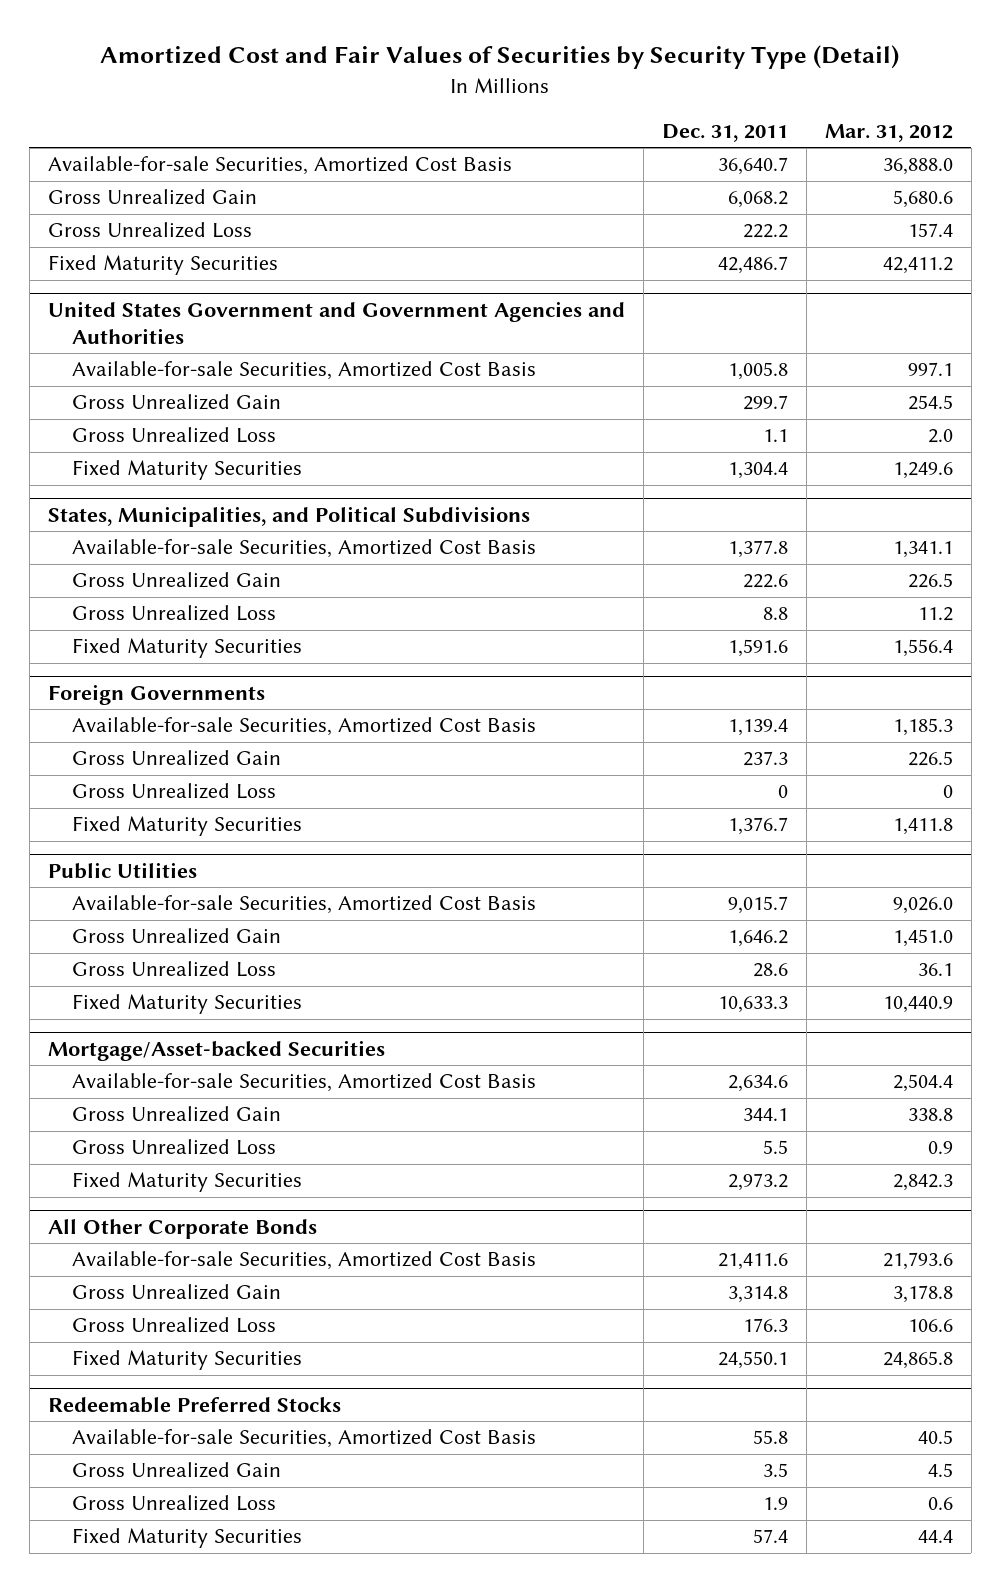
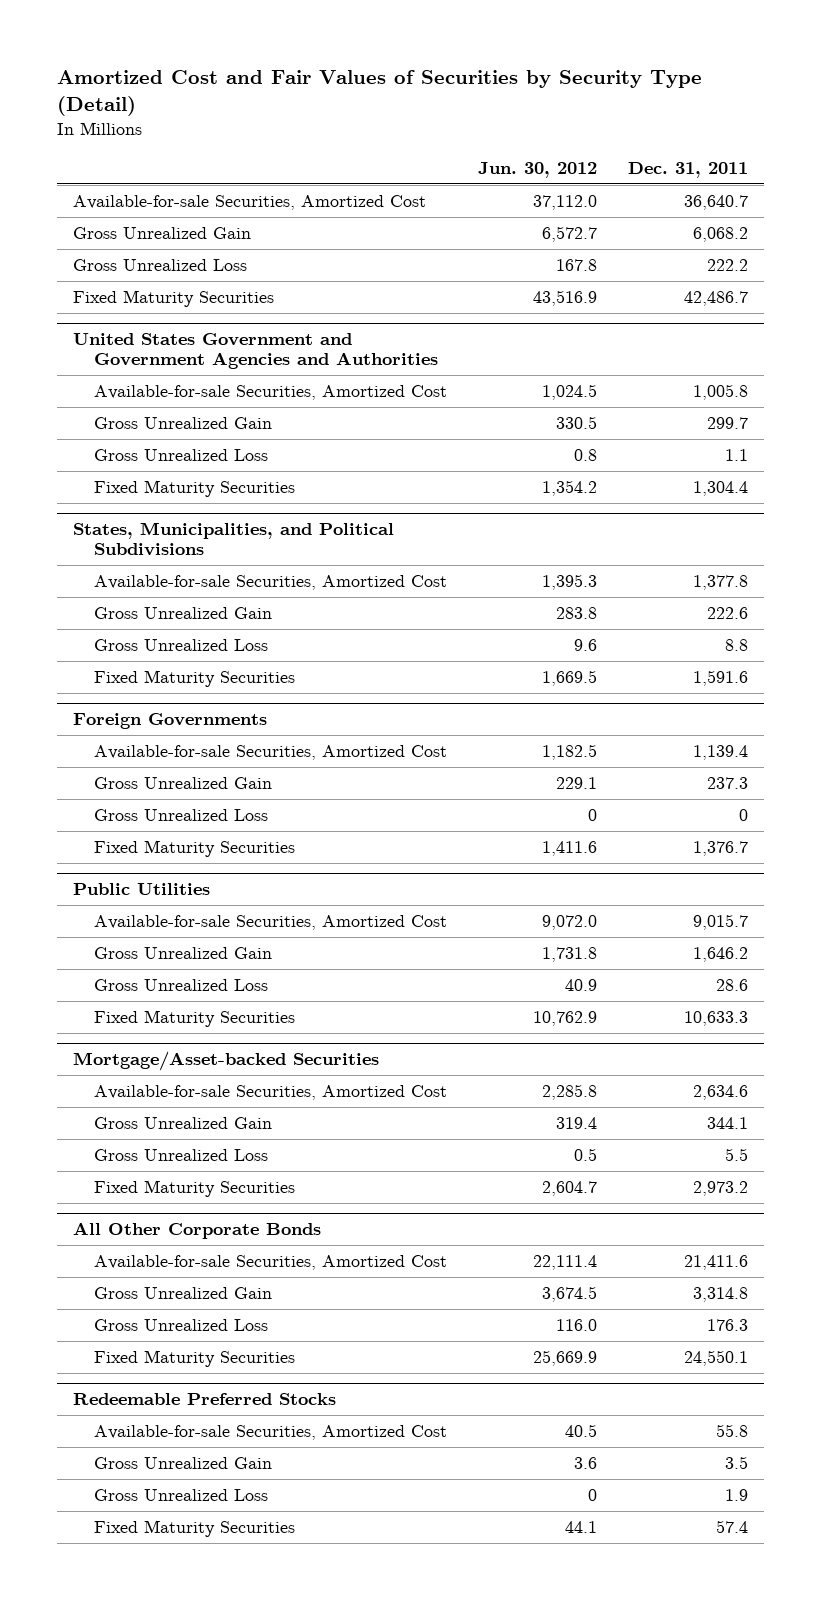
- | Dec. 31, 2011 | Mar. 31, 2012
+ | Jun. 30, 2012 | Dec. 31, 2011
- Available-for-sale Securities, Amortized Cost Basis | 36,640.7 | 36,888.0
+ Available-for-sale Securities, Amortized Cost | 37,112.0 | 36,640.7
@ United States Government and Government Agencies and Authorities
- Available-for-sale Securities, Amortized Cost Basis | 1,005.8 | 997.1
+ Available-for-sale Securities, Amortized Cost | 1,024.5 | 1,005.8
@ States, Municipalities, and Political Subdivisions
- Available-for-sale Securities, Amortized Cost Basis | 1,377.8 | 1,341.1
+ Available-for-sale Securities, Amortized Cost | 1,395.3 | 1,377.8
@ Foreign Governments
- Available-for-sale Securities, Amortized Cost Basis | 1,139.4 | 1,185.3
+ Available-for-sale Securities, Amortized Cost | 1,182.5 | 1,139.4
@ Public Utilities
- Available-for-sale Securities, Amortized Cost Basis | 9,015.7 | 9,026.0
+ Available-for-sale Securities, Amortized Cost | 9,072.0 | 9,015.7
@ Mortgage/Asset-backed Securities
- Available-for-sale Securities, Amortized Cost Basis | 2,634.6 | 2,504.4
+ Available-for-sale Securities, Amortized Cost | 2,285.8 | 2,634.6
@ All Other Corporate Bonds
- Available-for-sale Securities, Amortized Cost Basis | 21,411.6 | 21,793.6
+ Available-for-sale Securities, Amortized Cost | 22,111.4 | 21,411.6
@ Redeemable Preferred Stocks
- Available-for-sale Securities, Amortized Cost Basis | 55.8 | 40.5
+ Available-for-sale Securities, Amortized Cost | 40.5 | 55.8

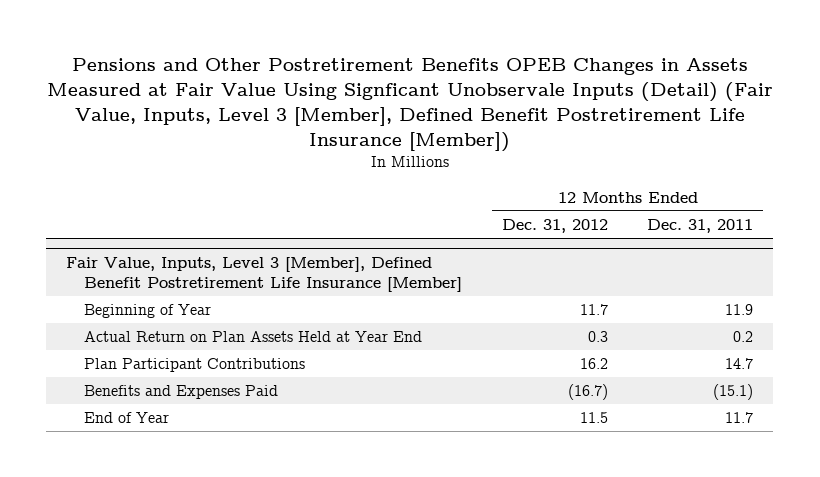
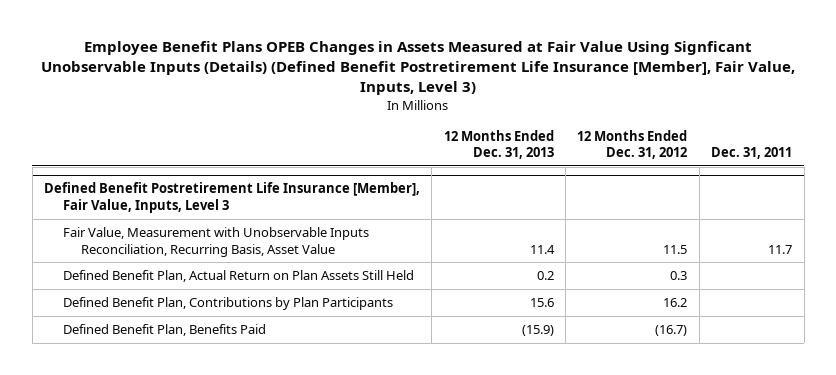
- Pensions and Other Postretirement Benefits OPEB Changes in Assets Measured at Fair Value Using Signficant Unobservale Inputs (Detail) (Fair Value, Inputs, Level 3 [Member], Defined Benefit Postretirement Life Insurance [Member])
+ Employee Benefit Plans OPEB Changes in Assets Measured at Fair Value Using Signficant Unobservable Inputs (Details) (Defined Benefit Postretirement Life Insurance [Member], Fair Value, Inputs, Level 3)
- | 12 Months Ended Dec. 31, 2012 | 12 Months Ended Dec. 31, 2011
+ | 12 Months Ended Dec. 31, 2013 | 12 Months Ended Dec. 31, 2012 | Dec. 31, 2011
- Fair Value, Inputs, Level 3 [Member], Defined Benefit Postretirement Life Insurance [Member]
- Beginning of Year | 11.7 | 11.9
- Actual Return on Plan Assets Held at Year End | 0.3 | 0.2
- Plan Participant Contributions | 16.2 | 14.7
- Benefits and Expenses Paid | (16.7) | (15.1)
- End of Year | 11.5 | 11.7
+ Defined Benefit Postretirement Life Insurance [Member], Fair Value, Inputs, Level 3
+ Fair Value, Measurement with Unobservable Inputs Reconciliation, Recurring Basis, Asset Value | 11.4 | 11.5 | 11.7
+ Defined Benefit Plan, Actual Return on Plan Assets Still Held | 0.2 | 0.3 |
+ Defined Benefit Plan, Contributions by Plan Participants | 15.6 | 16.2 |
+ Defined Benefit Plan, Benefits Paid | (15.9) | (16.7) |

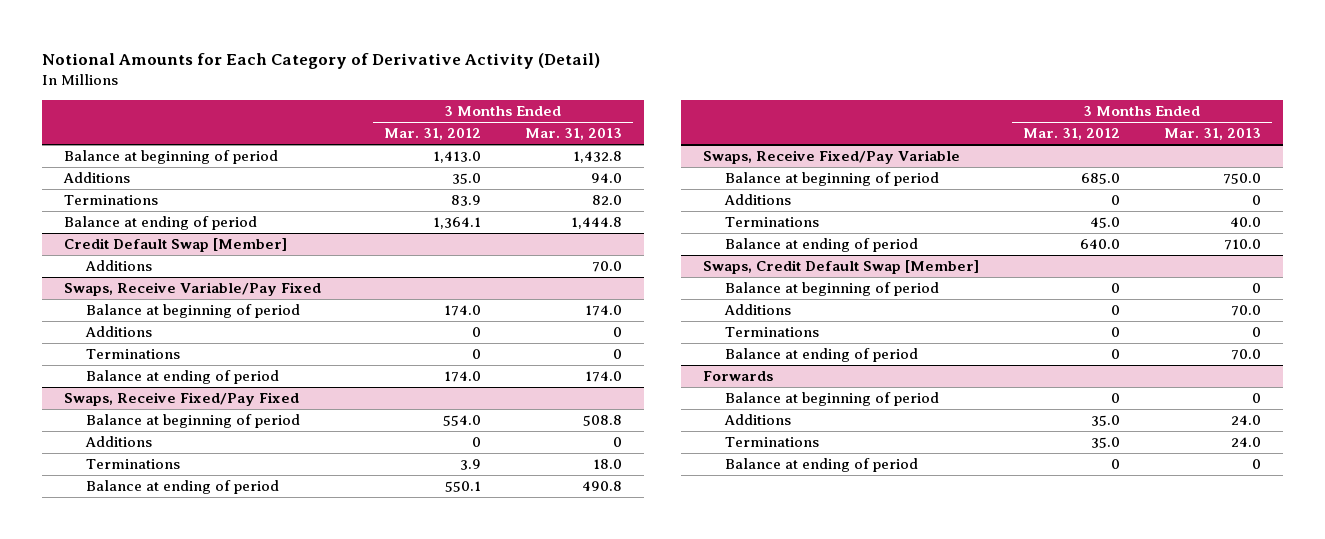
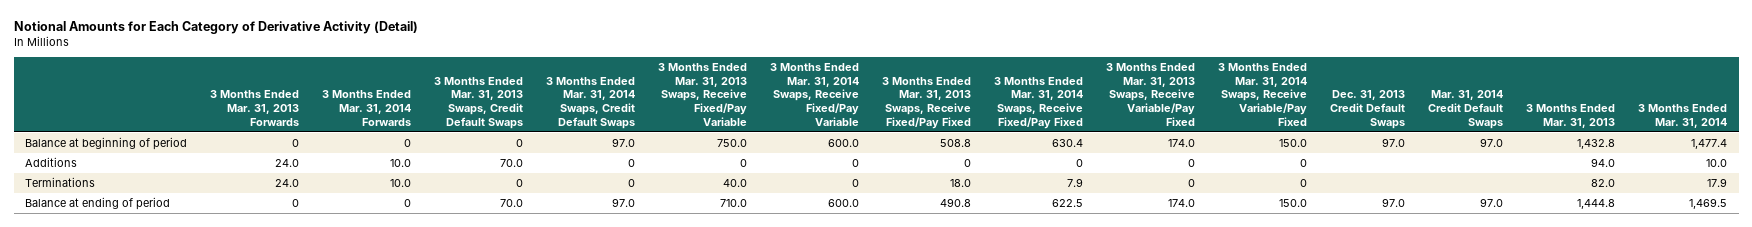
- | 3 Months Ended Mar. 31, 2012 | 3 Months Ended Mar. 31, 2013
+ | 3 Months Ended Mar. 31, 2013 Forwards | 3 Months Ended Mar. 31, 2014 Forwards | 3 Months Ended Mar. 31, 2013 Swaps, Credit Default Swaps | 3 Months Ended Mar. 31, 2014 Swaps, Credit Default Swaps | 3 Months Ended Mar. 31, 2013 Swaps, Receive Fixed/Pay Variable | 3 Months Ended Mar. 31, 2014 Swaps, Receive Fixed/Pay Variable | 3 Months Ended Mar. 31, 2013 Swaps, Receive Fixed/Pay Fixed | 3 Months Ended Mar. 31, 2014 Swaps, Receive Fixed/Pay Fixed | 3 Months Ended Mar. 31, 2013 Swaps, Receive Variable/Pay Fixed | 3 Months Ended Mar. 31, 2014 Swaps, Receive Variable/Pay Fixed | Dec. 31, 2013 Credit Default Swaps | Mar. 31, 2014 Credit Default Swaps | 3 Months Ended Mar. 31, 2013 | 3 Months Ended Mar. 31, 2014
- Credit Default Swap [Member]
- Additions | | 70.0
- Swaps, Receive Variable/Pay Fixed
- Balance at beginning of period | 174.0 | 174.0
- Additions | 0 | 0
- Terminations | 0 | 0
- Balance at ending of period | 174.0 | 174.0
- Swaps, Receive Fixed/Pay Fixed
- Balance at beginning of period | 554.0 | 508.8
- Additions | 0 | 0
- Terminations | 3.9 | 18.0
- Balance at ending of period | 550.1 | 490.8
- Swaps, Receive Fixed/Pay Variable
- Balance at beginning of period | 685.0 | 750.0
- Additions | 0 | 0
- Terminations | 45.0 | 40.0
- Balance at ending of period | 640.0 | 710.0
- Swaps, Credit Default Swap [Member]
- Balance at beginning of period | 0 | 0
- Additions | 0 | 70.0
- Terminations | 0 | 0
- Balance at ending of period | 0 | 70.0
- Forwards
- Balance at beginning of period | 0 | 0
- Additions | 35.0 | 24.0
- Terminations | 35.0 | 24.0
- Balance at ending of period | 0 | 0

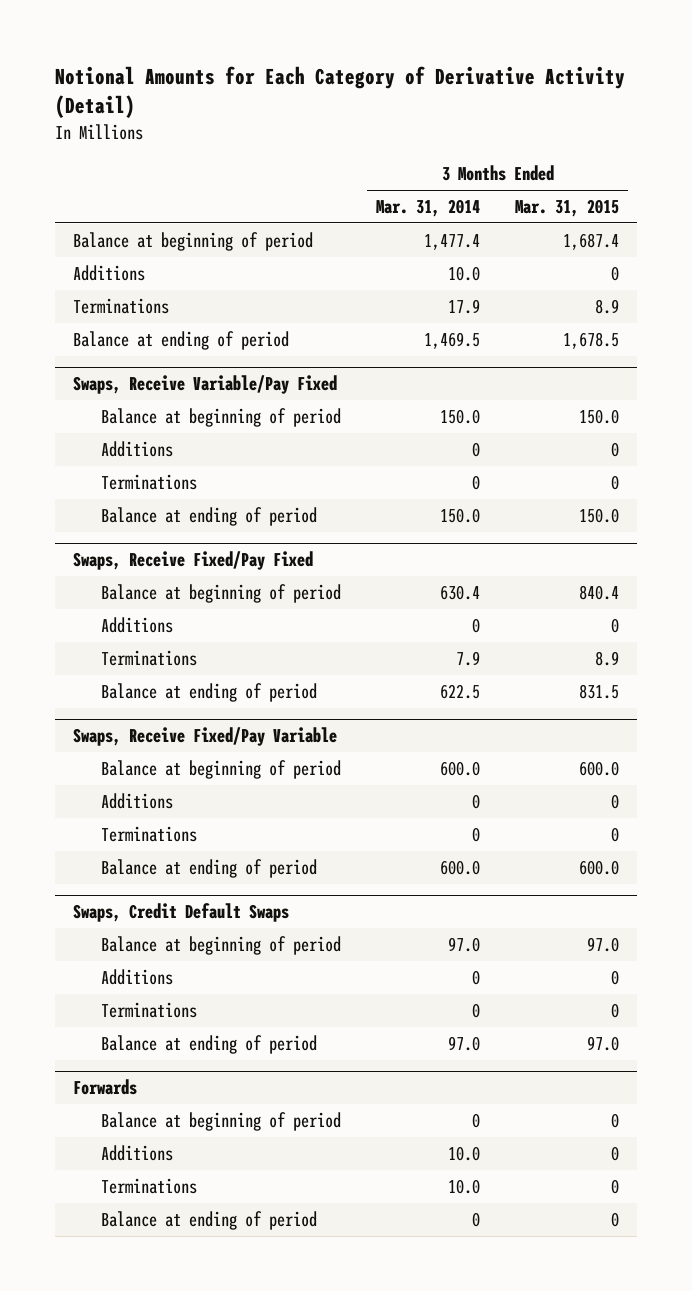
- | 3 Months Ended Mar. 31, 2013 Forwards | 3 Months Ended Mar. 31, 2014 Forwards | 3 Months Ended Mar. 31, 2013 Swaps, Credit Default Swaps | 3 Months Ended Mar. 31, 2014 Swaps, Credit Default Swaps | 3 Months Ended Mar. 31, 2013 Swaps, Receive Fixed/Pay Variable | 3 Months Ended Mar. 31, 2014 Swaps, Receive Fixed/Pay Variable | 3 Months Ended Mar. 31, 2013 Swaps, Receive Fixed/Pay Fixed | 3 Months Ended Mar. 31, 2014 Swaps, Receive Fixed/Pay Fixed | 3 Months Ended Mar. 31, 2013 Swaps, Receive Variable/Pay Fixed | 3 Months Ended Mar. 31, 2014 Swaps, Receive Variable/Pay Fixed | Dec. 31, 2013 Credit Default Swaps | Mar. 31, 2014 Credit Default Swaps | 3 Months Ended Mar. 31, 2013 | 3 Months Ended Mar. 31, 2014
+ | 3 Months Ended Mar. 31, 2014 | 3 Months Ended Mar. 31, 2015
+ Swaps, Receive Variable/Pay Fixed
+ Balance at beginning of period | 150.0 | 150.0
+ Additions | 0 | 0
+ Terminations | 0 | 0
+ Balance at ending of period | 150.0 | 150.0
+ Swaps, Receive Fixed/Pay Fixed
+ Balance at beginning of period | 630.4 | 840.4
+ Additions | 0 | 0
+ Terminations | 7.9 | 8.9
+ Balance at ending of period | 622.5 | 831.5
+ Swaps, Receive Fixed/Pay Variable
+ Balance at beginning of period | 600.0 | 600.0
+ Additions | 0 | 0
+ Terminations | 0 | 0
+ Balance at ending of period | 600.0 | 600.0
+ Swaps, Credit Default Swaps
+ Balance at beginning of period | 97.0 | 97.0
+ Additions | 0 | 0
+ Terminations | 0 | 0
+ Balance at ending of period | 97.0 | 97.0
+ Forwards
+ Balance at beginning of period | 0 | 0
+ Additions | 10.0 | 0
+ Terminations | 10.0 | 0
+ Balance at ending of period | 0 | 0

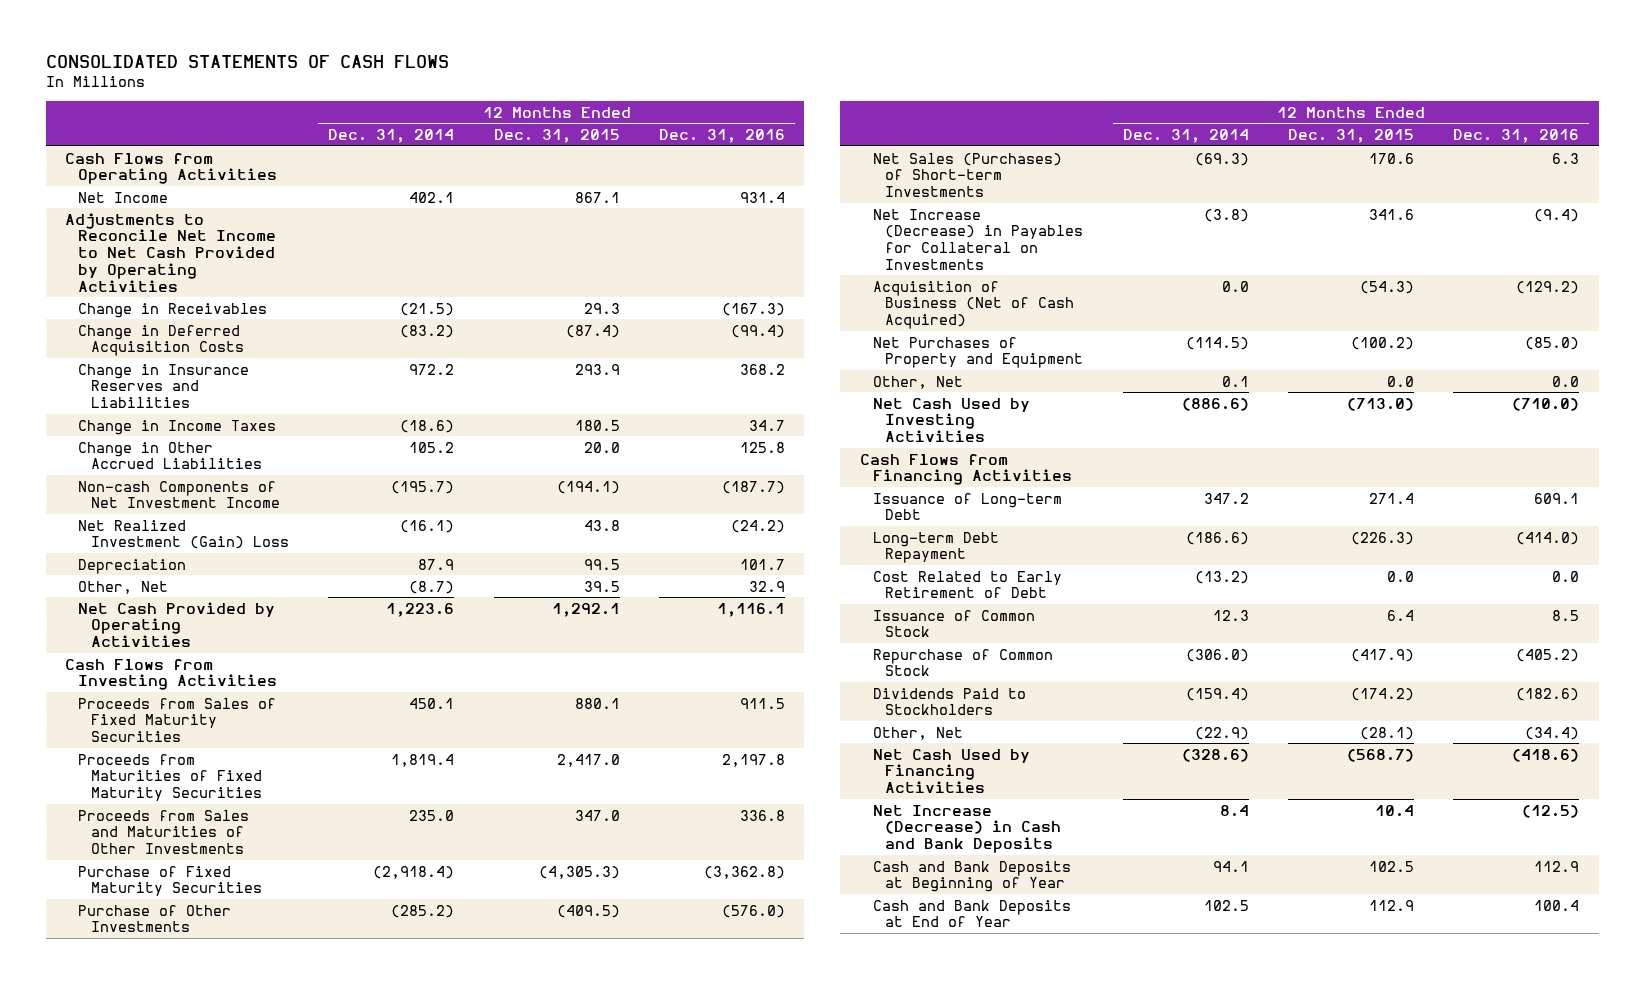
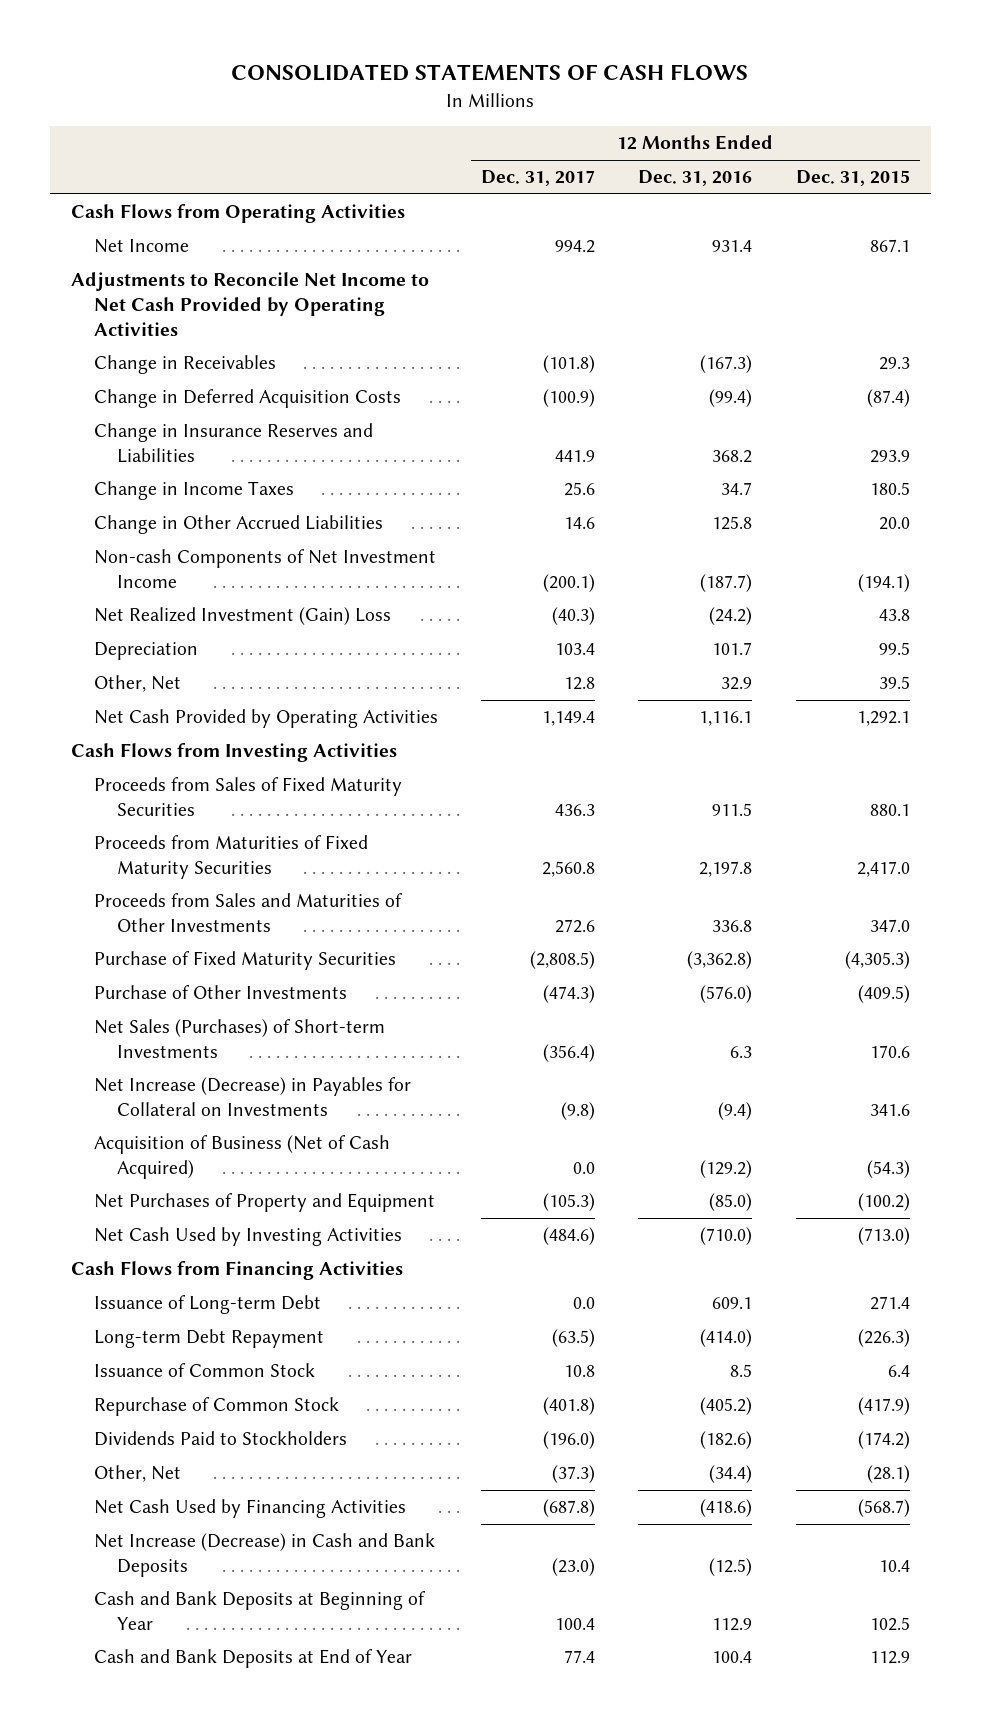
- | 12 Months Ended Dec. 31, 2014 | 12 Months Ended Dec. 31, 2015 | 12 Months Ended Dec. 31, 2016
+ | 12 Months Ended Dec. 31, 2017 | 12 Months Ended Dec. 31, 2016 | 12 Months Ended Dec. 31, 2015
- Other, Net | 0.1 | 0.0 | 0.0
- Cost Related to Early Retirement of Debt | (13.2) | 0.0 | 0.0

